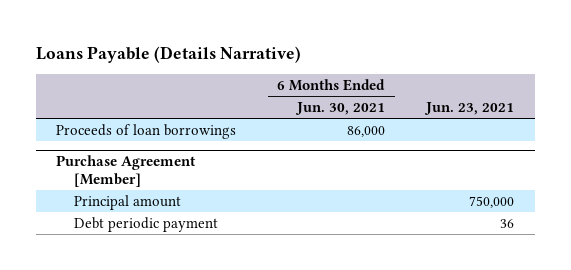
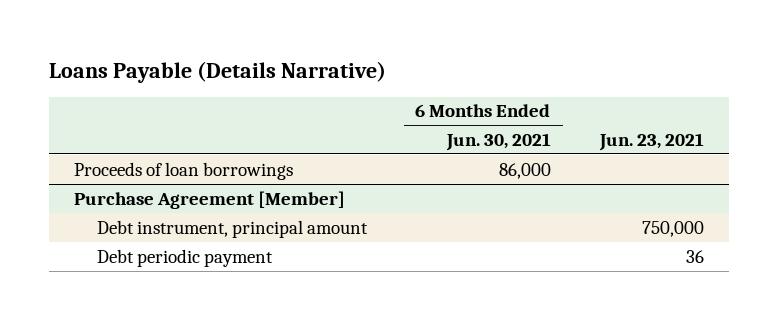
@ Purchase Agreement [Member]
- Principal amount | | 750,000
+ Debt instrument, principal amount | | 750,000

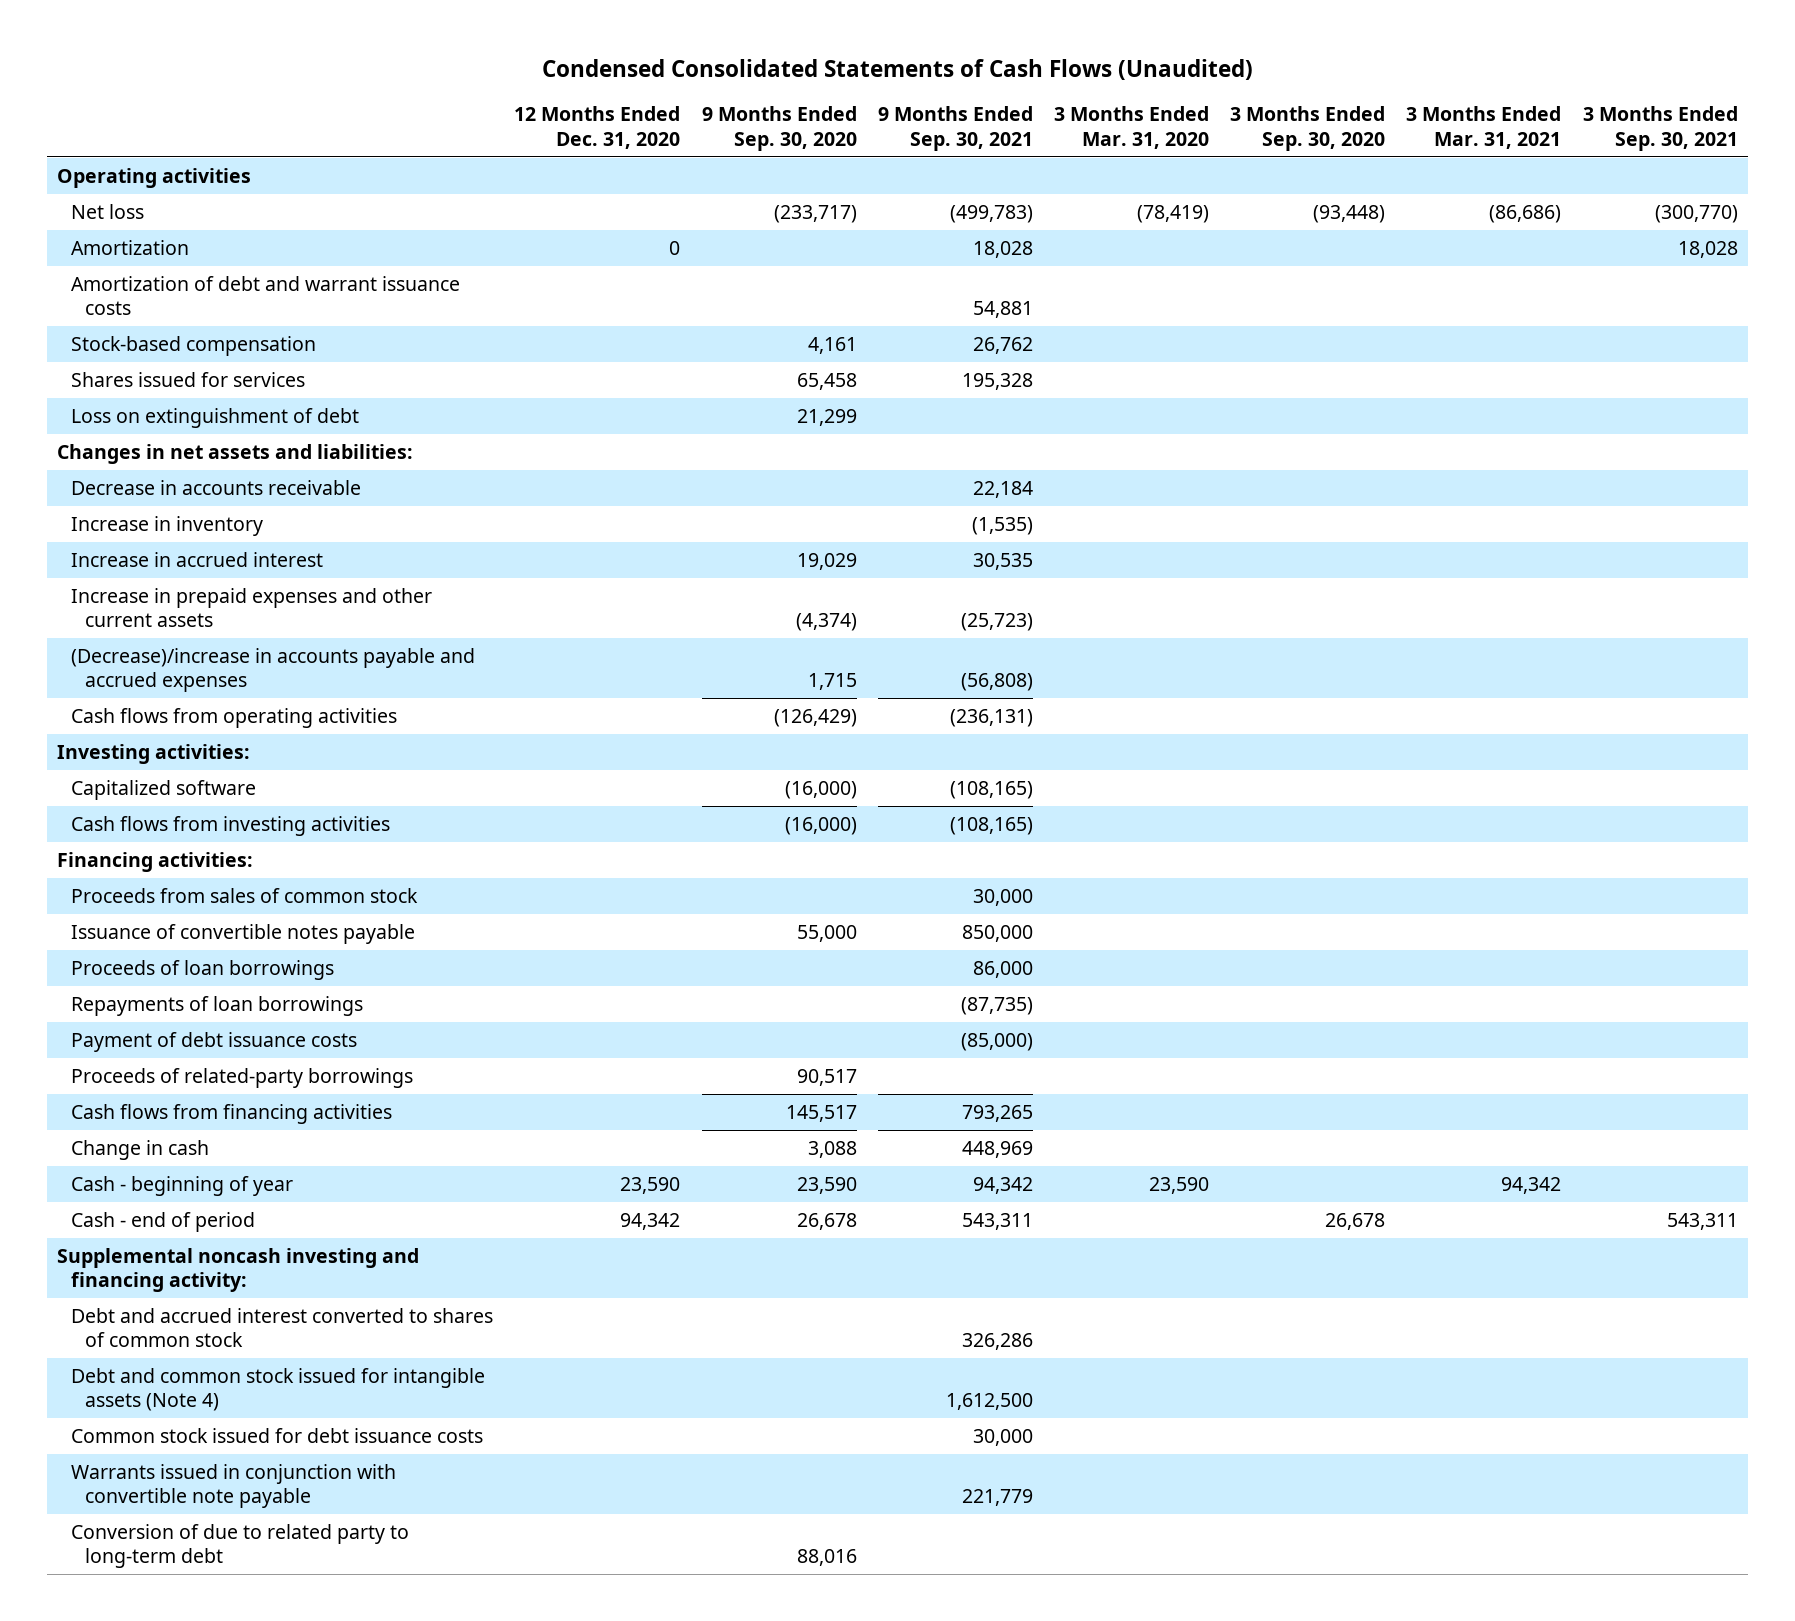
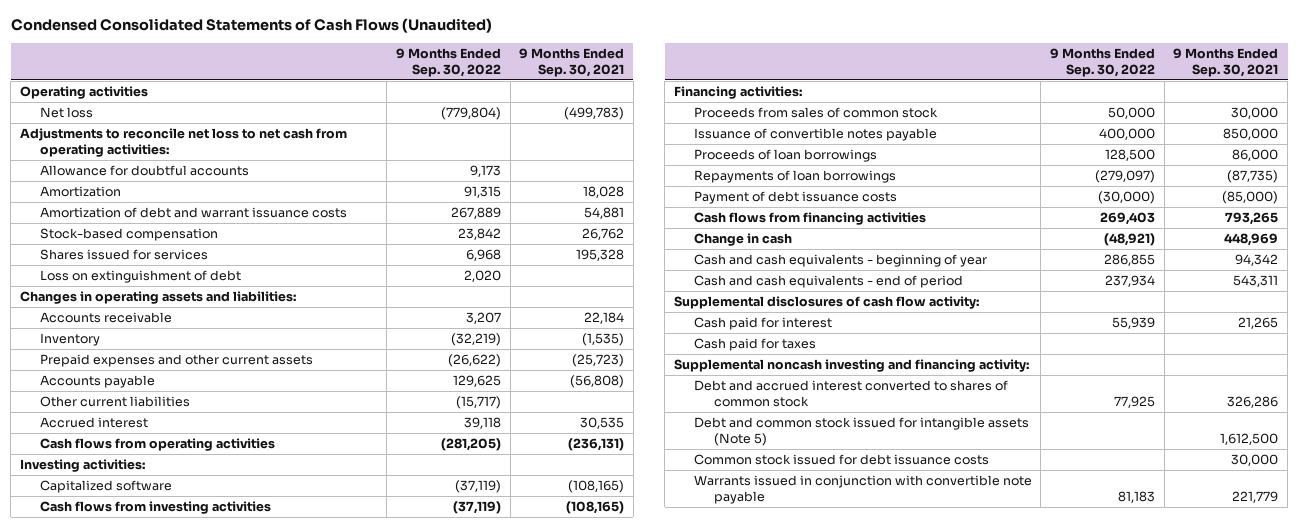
- | 12 Months Ended Dec. 31, 2020 | 9 Months Ended Sep. 30, 2020 | 9 Months Ended Sep. 30, 2021 | 3 Months Ended Mar. 31, 2020 | 3 Months Ended Sep. 30, 2020 | 3 Months Ended Mar. 31, 2021 | 3 Months Ended Sep. 30, 2021
+ | 9 Months Ended Sep. 30, 2022 | 9 Months Ended Sep. 30, 2021
+ Adjustments to reconcile net loss to net cash from operating activities:
+ Allowance for doubtful accounts | 9,173 |
- Changes in net assets and liabilities:
- Decrease in accounts receivable | | | 22,184 | | | |
- Increase in inventory | | | (1,535) | | | |
- Increase in accrued interest | | 19,029 | 30,535 | | | |
- Increase in prepaid expenses and other current assets | | (4,374) | (25,723) | | | |
- (Decrease)/increase in accounts payable and accrued expenses | | 1,715 | (56,808) | | | |
+ Changes in operating assets and liabilities:
+ Accounts receivable | 3,207 | 22,184
+ Inventory | (32,219) | (1,535)
+ Prepaid expenses and other current assets | (26,622) | (25,723)
+ Accounts payable | 129,625 | (56,808)
+ Other current liabilities | (15,717) |
+ Accrued interest | 39,118 | 30,535
- Proceeds of related-party borrowings | | 90,517 | | | | |
- Cash - beginning of year | 23,590 | 23,590 | 94,342 | 23,590 | | 94,342 |
- Cash - end of period | 94,342 | 26,678 | 543,311 | | 26,678 | | 543,311
+ Cash and cash equivalents - beginning of year | 286,855 | 94,342
+ Cash and cash equivalents - end of period | 237,934 | 543,311
+ Supplemental disclosures of cash flow activity:
+ Cash paid for interest | 55,939 | 21,265
+ Cash paid for taxes
- Debt and common stock issued for intangible assets (Note 4) | | | 1,612,500 | | | |
+ Debt and common stock issued for intangible assets (Note 5) | | 1,612,500
- Conversion of due to related party to long-term debt | | 88,016 | | | | |

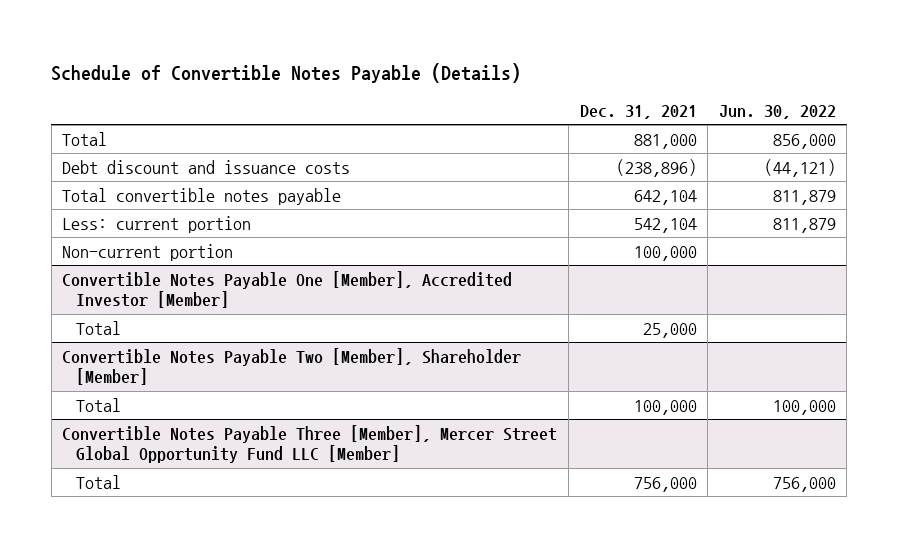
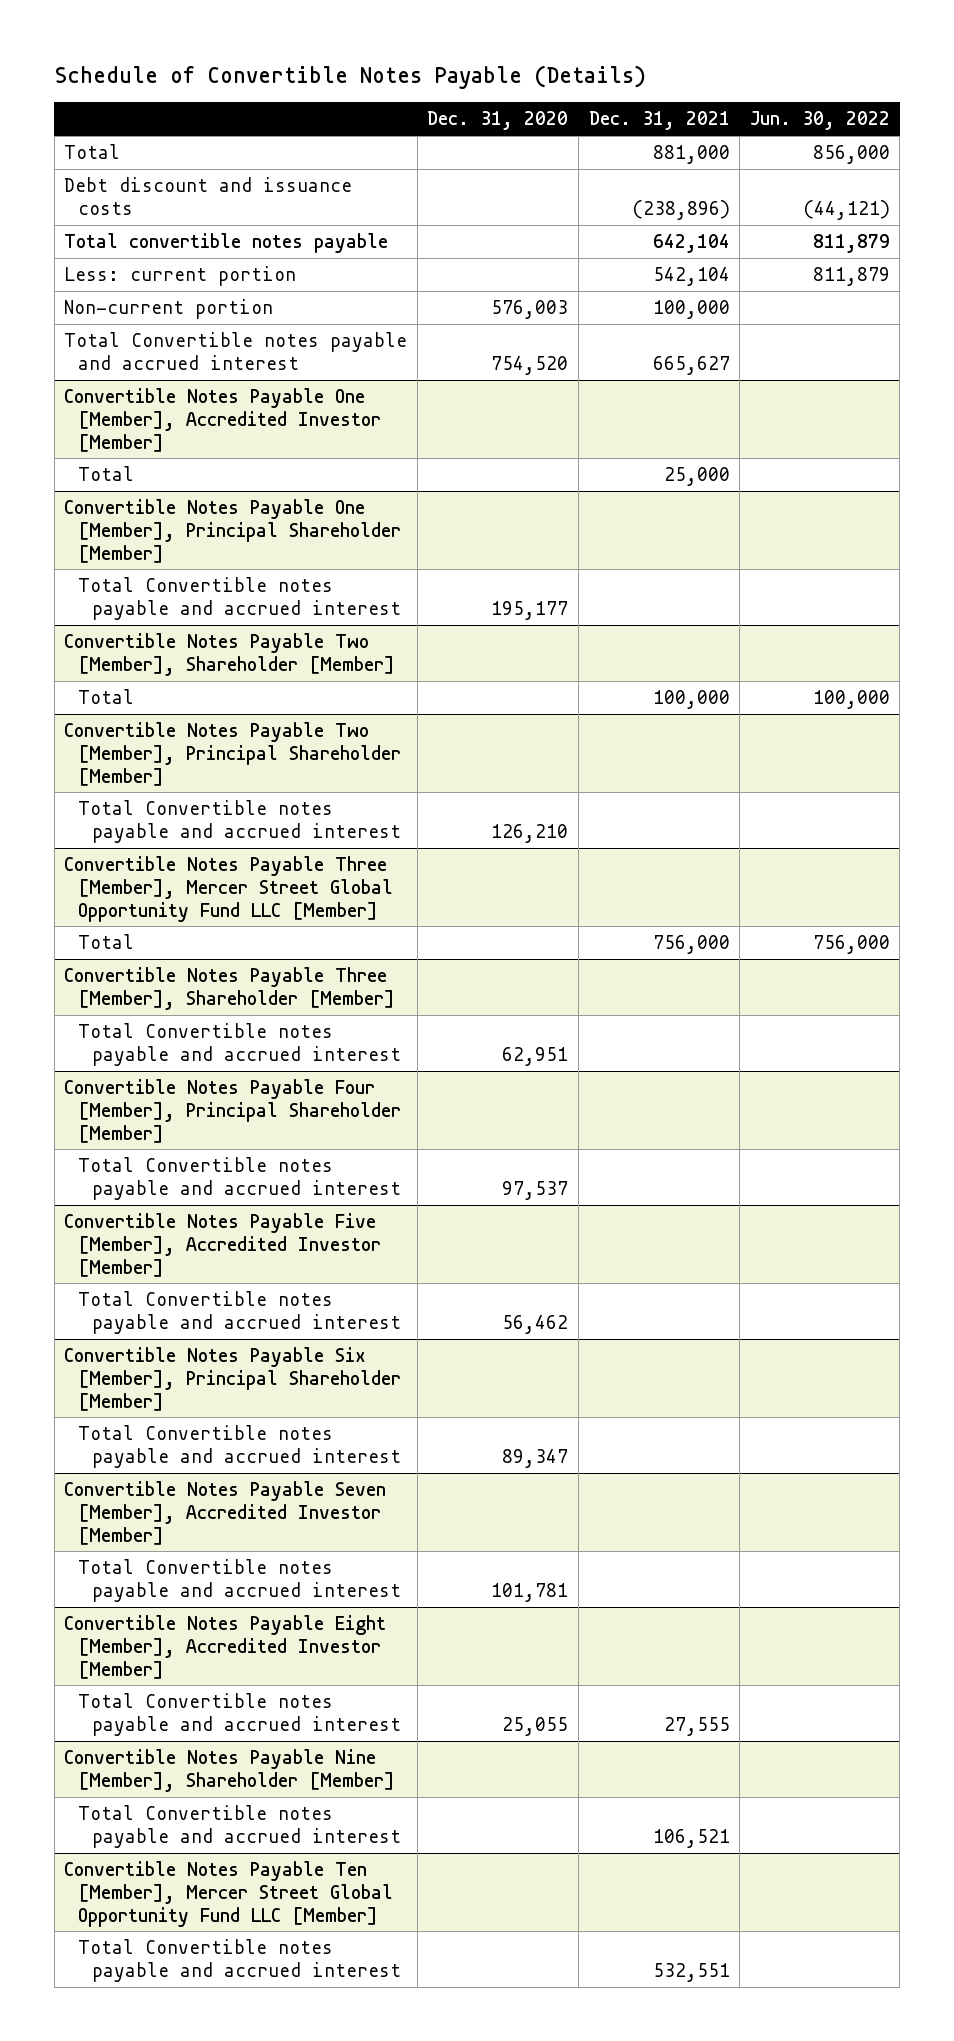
- | Dec. 31, 2021 | Jun. 30, 2022
+ | Dec. 31, 2020 | Dec. 31, 2021 | Jun. 30, 2022
+ Total Convertible notes payable and accrued interest | 754,520 | 665,627 |
+ Convertible Notes Payable One [Member], Principal Shareholder [Member]
+ Total Convertible notes payable and accrued interest | 195,177 | |
+ Convertible Notes Payable Two [Member], Principal Shareholder [Member]
+ Total Convertible notes payable and accrued interest | 126,210 | |
+ Convertible Notes Payable Three [Member], Shareholder [Member]
+ Total Convertible notes payable and accrued interest | 62,951 | |
+ Convertible Notes Payable Four [Member], Principal Shareholder [Member]
+ Total Convertible notes payable and accrued interest | 97,537 | |
+ Convertible Notes Payable Five [Member], Accredited Investor [Member]
+ Total Convertible notes payable and accrued interest | 56,462 | |
+ Convertible Notes Payable Six [Member], Principal Shareholder [Member]
+ Total Convertible notes payable and accrued interest | 89,347 | |
+ Convertible Notes Payable Seven [Member], Accredited Investor [Member]
+ Total Convertible notes payable and accrued interest | 101,781 | |
+ Convertible Notes Payable Eight [Member], Accredited Investor [Member]
+ Total Convertible notes payable and accrued interest | 25,055 | 27,555 |
+ Convertible Notes Payable Nine [Member], Shareholder [Member]
+ Total Convertible notes payable and accrued interest | | 106,521 |
+ Convertible Notes Payable Ten [Member], Mercer Street Global Opportunity Fund LLC [Member]
+ Total Convertible notes payable and accrued interest | | 532,551 |

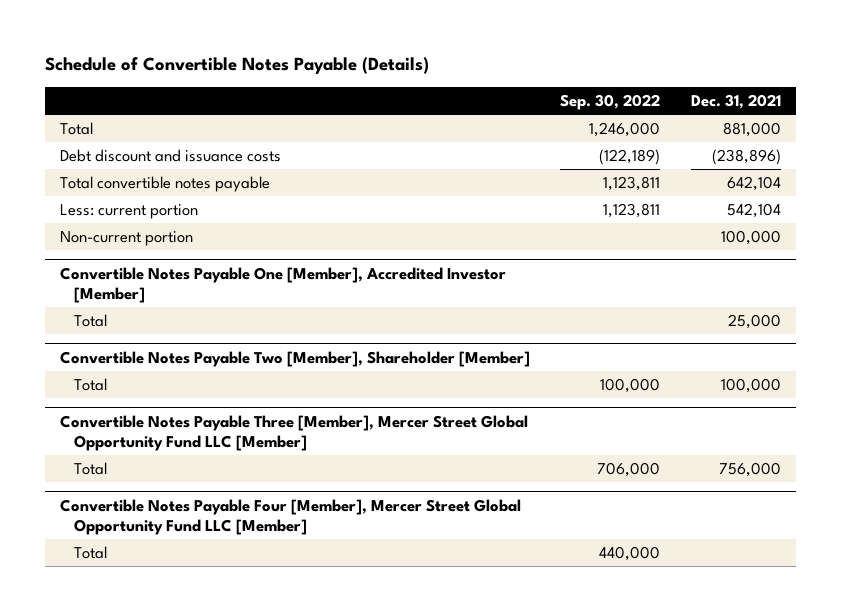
- | Dec. 31, 2020 | Dec. 31, 2021 | Jun. 30, 2022
+ | Sep. 30, 2022 | Dec. 31, 2021
- Total Convertible notes payable and accrued interest | 754,520 | 665,627 |
- Convertible Notes Payable One [Member], Principal Shareholder [Member]
- Total Convertible notes payable and accrued interest | 195,177 | |
- Convertible Notes Payable Two [Member], Principal Shareholder [Member]
- Total Convertible notes payable and accrued interest | 126,210 | |
- Convertible Notes Payable Three [Member], Shareholder [Member]
- Total Convertible notes payable and accrued interest | 62,951 | |
- Convertible Notes Payable Four [Member], Principal Shareholder [Member]
- Total Convertible notes payable and accrued interest | 97,537 | |
- Convertible Notes Payable Five [Member], Accredited Investor [Member]
- Total Convertible notes payable and accrued interest | 56,462 | |
- Convertible Notes Payable Six [Member], Principal Shareholder [Member]
- Total Convertible notes payable and accrued interest | 89,347 | |
- Convertible Notes Payable Seven [Member], Accredited Investor [Member]
- Total Convertible notes payable and accrued interest | 101,781 | |
- Convertible Notes Payable Eight [Member], Accredited Investor [Member]
- Total Convertible notes payable and accrued interest | 25,055 | 27,555 |
- Convertible Notes Payable Nine [Member], Shareholder [Member]
- Total Convertible notes payable and accrued interest | | 106,521 |
- Convertible Notes Payable Ten [Member], Mercer Street Global Opportunity Fund LLC [Member]
- Total Convertible notes payable and accrued interest | | 532,551 |
+ Convertible Notes Payable Four [Member], Mercer Street Global Opportunity Fund LLC [Member]
+ Total | 440,000 |

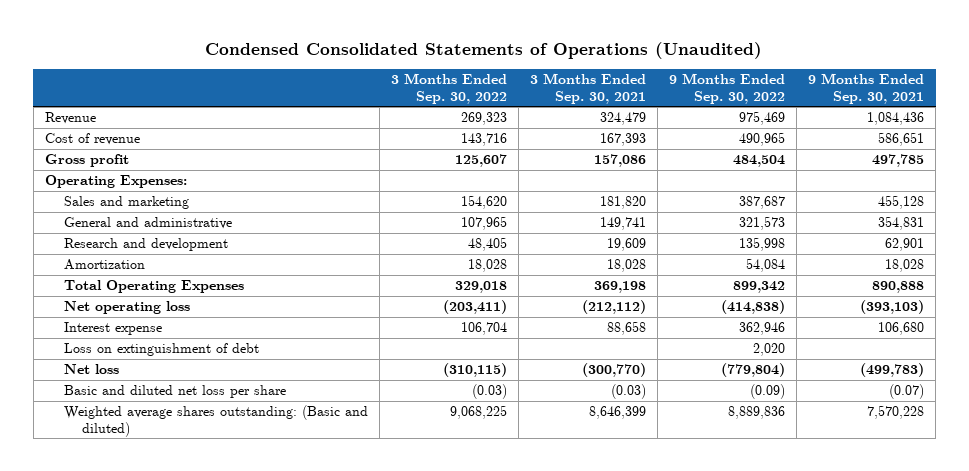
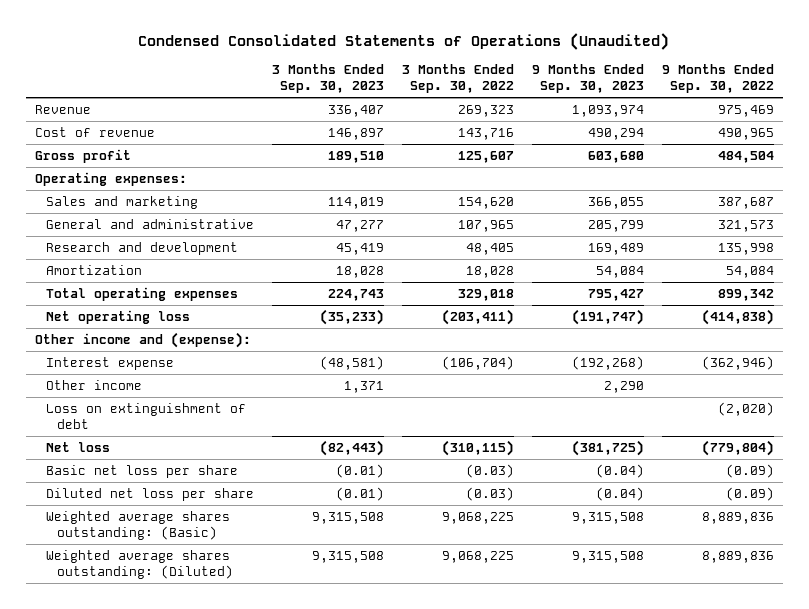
- | 3 Months Ended Sep. 30, 2022 | 3 Months Ended Sep. 30, 2021 | 9 Months Ended Sep. 30, 2022 | 9 Months Ended Sep. 30, 2021
+ | 3 Months Ended Sep. 30, 2023 | 3 Months Ended Sep. 30, 2022 | 9 Months Ended Sep. 30, 2023 | 9 Months Ended Sep. 30, 2022
- Operating Expenses:
+ Operating expenses:
- Total Operating Expenses | 329,018 | 369,198 | 899,342 | 890,888
+ Total operating expenses | 224,743 | 329,018 | 795,427 | 899,342
- Interest expense | 106,704 | 88,658 | 362,946 | 106,680
- Loss on extinguishment of debt | | | 2,020 |
+ Other income and (expense):
+ Interest expense | (48,581) | (106,704) | (192,268) | (362,946)
+ Other income | 1,371 | | 2,290 |
+ Loss on extinguishment of debt | | | | (2,020)
- Basic and diluted net loss per share | (0.03) | (0.03) | (0.09) | (0.07)
- Weighted average shares outstanding: (Basic and diluted) | 9,068,225 | 8,646,399 | 8,889,836 | 7,570,228
+ Basic net loss per share | (0.01) | (0.03) | (0.04) | (0.09)
+ Diluted net loss per share | (0.01) | (0.03) | (0.04) | (0.09)
+ Weighted average shares outstanding: (Basic) | 9,315,508 | 9,068,225 | 9,315,508 | 8,889,836
+ Weighted average shares outstanding: (Diluted) | 9,315,508 | 9,068,225 | 9,315,508 | 8,889,836

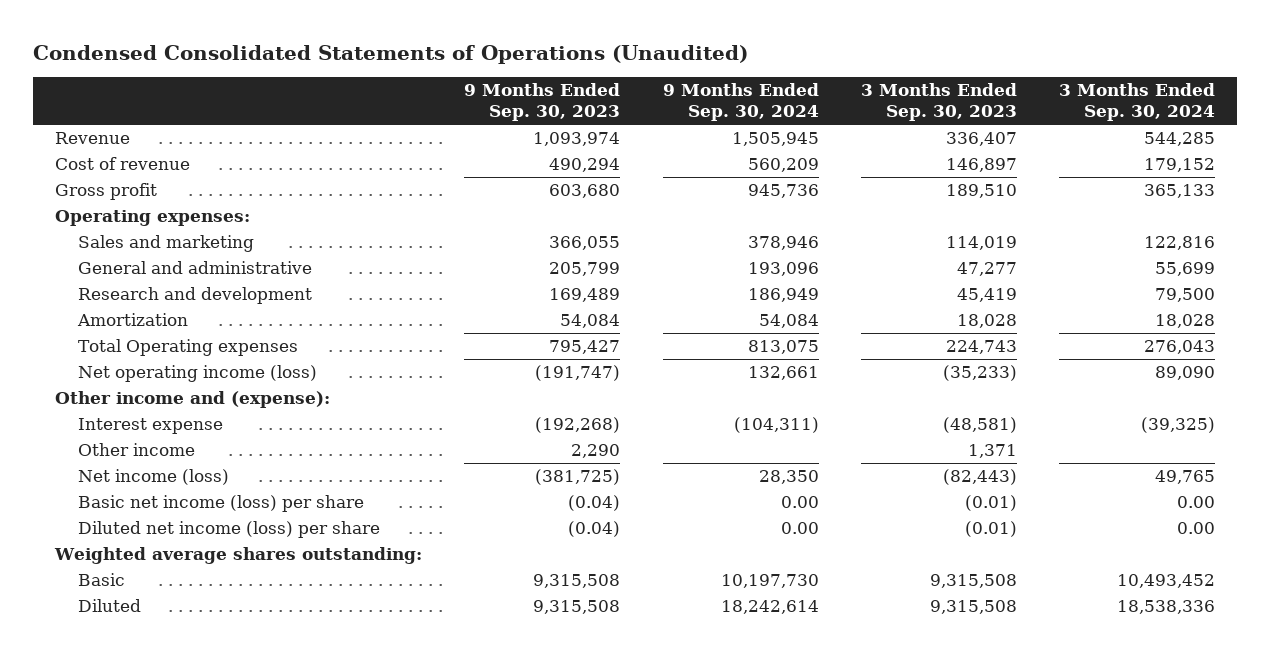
- | 3 Months Ended Sep. 30, 2023 | 3 Months Ended Sep. 30, 2022 | 9 Months Ended Sep. 30, 2023 | 9 Months Ended Sep. 30, 2022
+ | 9 Months Ended Sep. 30, 2023 | 9 Months Ended Sep. 30, 2024 | 3 Months Ended Sep. 30, 2023 | 3 Months Ended Sep. 30, 2024
- Total operating expenses | 224,743 | 329,018 | 795,427 | 899,342
- Net operating loss | (35,233) | (203,411) | (191,747) | (414,838)
+ Total Operating expenses | 795,427 | 813,075 | 224,743 | 276,043
+ Net operating income (loss) | (191,747) | 132,661 | (35,233) | 89,090
- Loss on extinguishment of debt | | | | (2,020)
- Net loss | (82,443) | (310,115) | (381,725) | (779,804)
- Basic net loss per share | (0.01) | (0.03) | (0.04) | (0.09)
- Diluted net loss per share | (0.01) | (0.03) | (0.04) | (0.09)
- Weighted average shares outstanding: (Basic) | 9,315,508 | 9,068,225 | 9,315,508 | 8,889,836
- Weighted average shares outstanding: (Diluted) | 9,315,508 | 9,068,225 | 9,315,508 | 8,889,836
+ Net income (loss) | (381,725) | 28,350 | (82,443) | 49,765
+ Basic net income (loss) per share | (0.04) | 0.00 | (0.01) | 0.00
+ Diluted net income (loss) per share | (0.04) | 0.00 | (0.01) | 0.00
+ Weighted average shares outstanding:
+ Basic | 9,315,508 | 10,197,730 | 9,315,508 | 10,493,452
+ Diluted | 9,315,508 | 18,242,614 | 9,315,508 | 18,538,336

